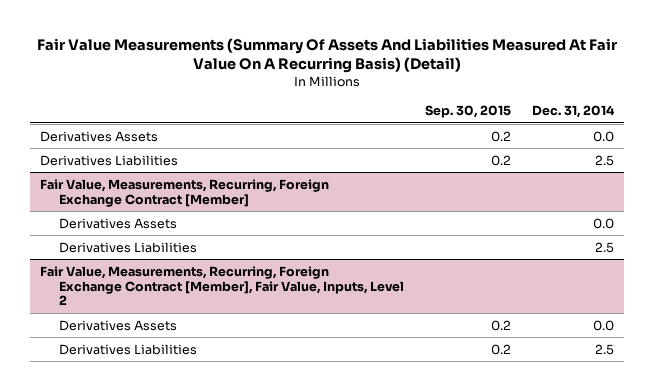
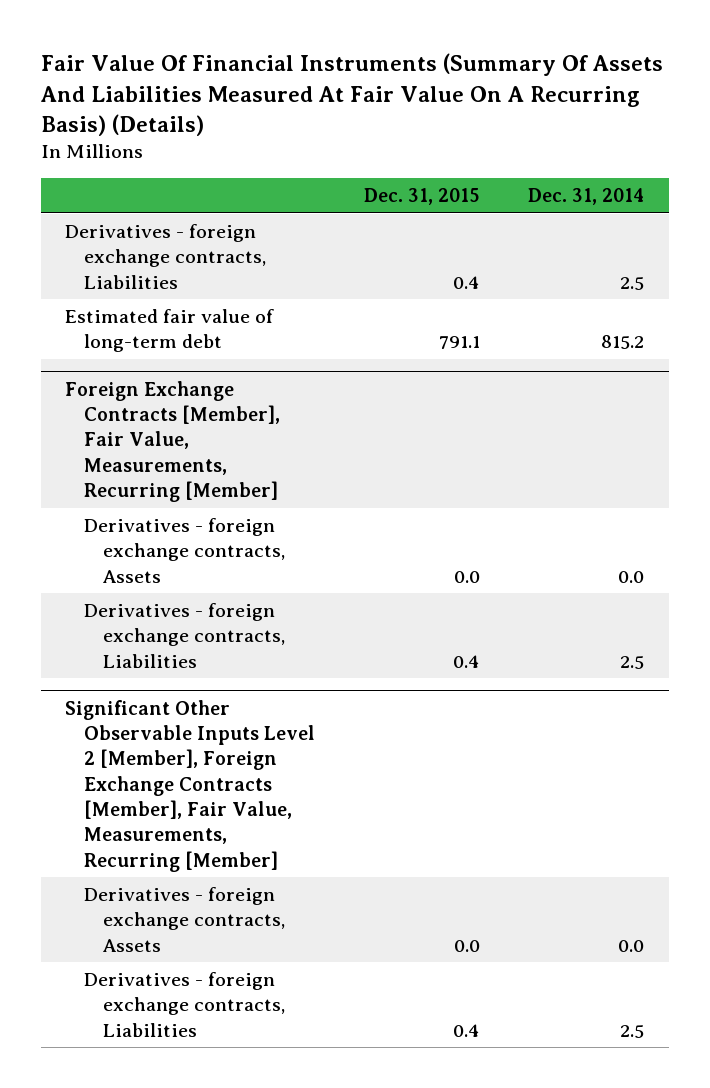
- Fair Value Measurements (Summary Of Assets And Liabilities Measured At Fair Value On A Recurring Basis) (Detail)
+ Fair Value Of Financial Instruments (Summary Of Assets And Liabilities Measured At Fair Value On A Recurring Basis) (Details)
- | Sep. 30, 2015 | Dec. 31, 2014
+ | Dec. 31, 2015 | Dec. 31, 2014
- Derivatives Assets | 0.2 | 0.0
- Derivatives Liabilities | 0.2 | 2.5
- Fair Value, Measurements, Recurring, Foreign Exchange Contract [Member]
- Derivatives Assets | | 0.0
- Derivatives Liabilities | | 2.5
- Fair Value, Measurements, Recurring, Foreign Exchange Contract [Member], Fair Value, Inputs, Level 2
- Derivatives Assets | 0.2 | 0.0
- Derivatives Liabilities | 0.2 | 2.5
+ Derivatives - foreign exchange contracts, Liabilities | 0.4 | 2.5
+ Estimated fair value of long-term debt | 791.1 | 815.2
+ Foreign Exchange Contracts [Member], Fair Value, Measurements, Recurring [Member]
+ Derivatives - foreign exchange contracts, Assets | 0.0 | 0.0
+ Derivatives - foreign exchange contracts, Liabilities | 0.4 | 2.5
+ Significant Other Observable Inputs Level 2 [Member], Foreign Exchange Contracts [Member], Fair Value, Measurements, Recurring [Member]
+ Derivatives - foreign exchange contracts, Assets | 0.0 | 0.0
+ Derivatives - foreign exchange contracts, Liabilities | 0.4 | 2.5

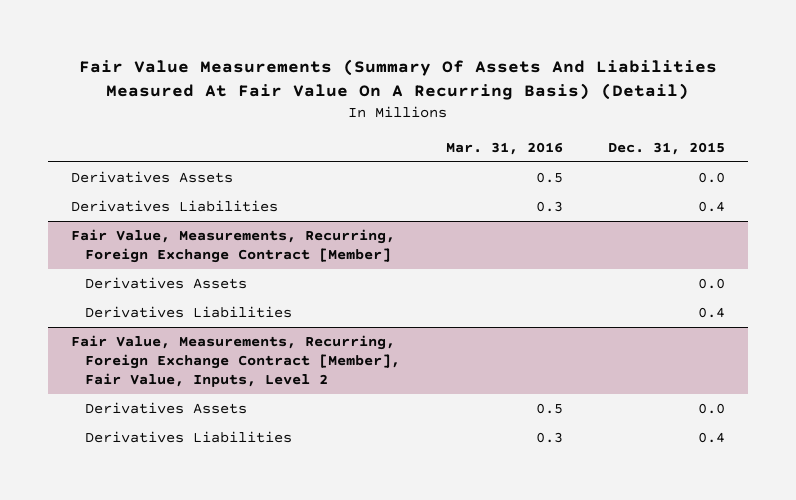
- Fair Value Of Financial Instruments (Summary Of Assets And Liabilities Measured At Fair Value On A Recurring Basis) (Details)
+ Fair Value Measurements (Summary Of Assets And Liabilities Measured At Fair Value On A Recurring Basis) (Detail)
- | Dec. 31, 2015 | Dec. 31, 2014
+ | Mar. 31, 2016 | Dec. 31, 2015
- Derivatives - foreign exchange contracts, Liabilities | 0.4 | 2.5
- Estimated fair value of long-term debt | 791.1 | 815.2
- Foreign Exchange Contracts [Member], Fair Value, Measurements, Recurring [Member]
- Derivatives - foreign exchange contracts, Assets | 0.0 | 0.0
- Derivatives - foreign exchange contracts, Liabilities | 0.4 | 2.5
- Significant Other Observable Inputs Level 2 [Member], Foreign Exchange Contracts [Member], Fair Value, Measurements, Recurring [Member]
- Derivatives - foreign exchange contracts, Assets | 0.0 | 0.0
- Derivatives - foreign exchange contracts, Liabilities | 0.4 | 2.5
+ Derivatives Assets | 0.5 | 0.0
+ Derivatives Liabilities | 0.3 | 0.4
+ Fair Value, Measurements, Recurring, Foreign Exchange Contract [Member]
+ Derivatives Assets | | 0.0
+ Derivatives Liabilities | | 0.4
+ Fair Value, Measurements, Recurring, Foreign Exchange Contract [Member], Fair Value, Inputs, Level 2
+ Derivatives Assets | 0.5 | 0.0
+ Derivatives Liabilities | 0.3 | 0.4

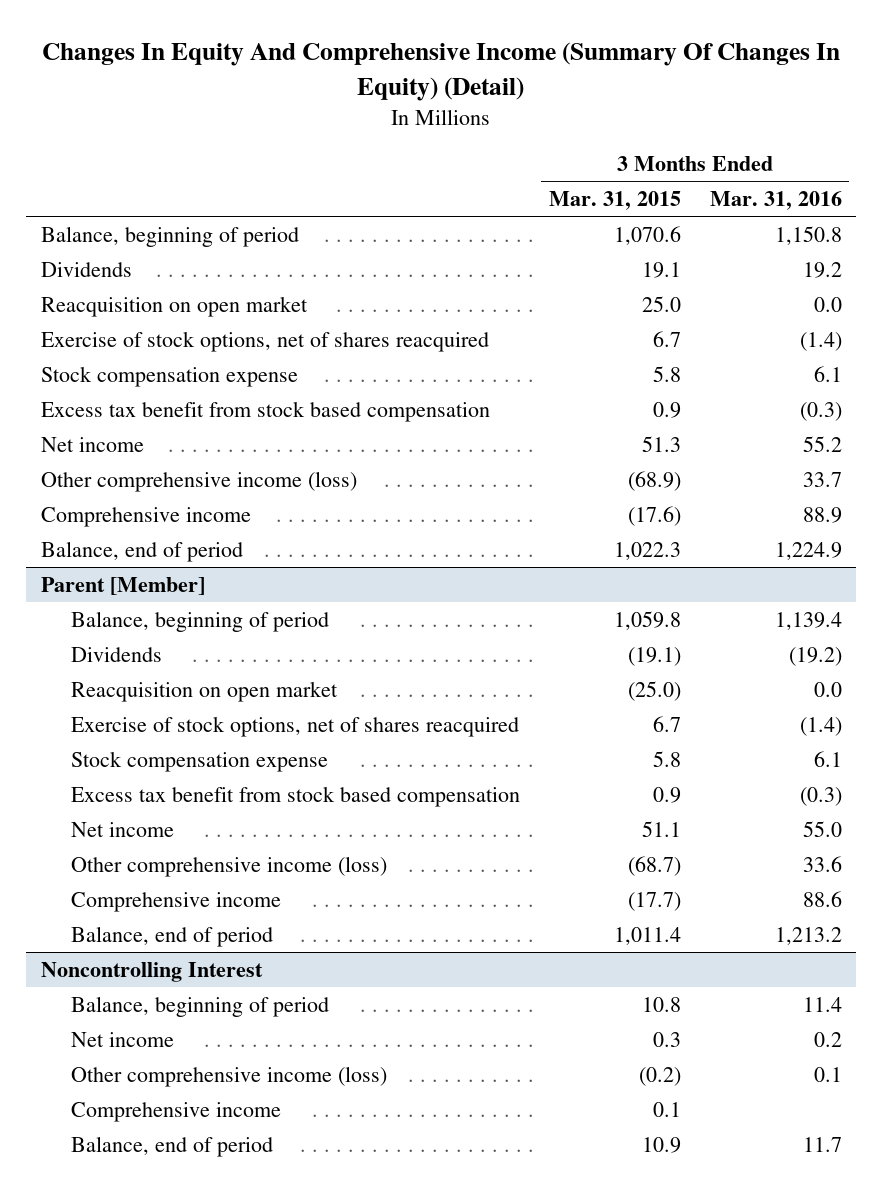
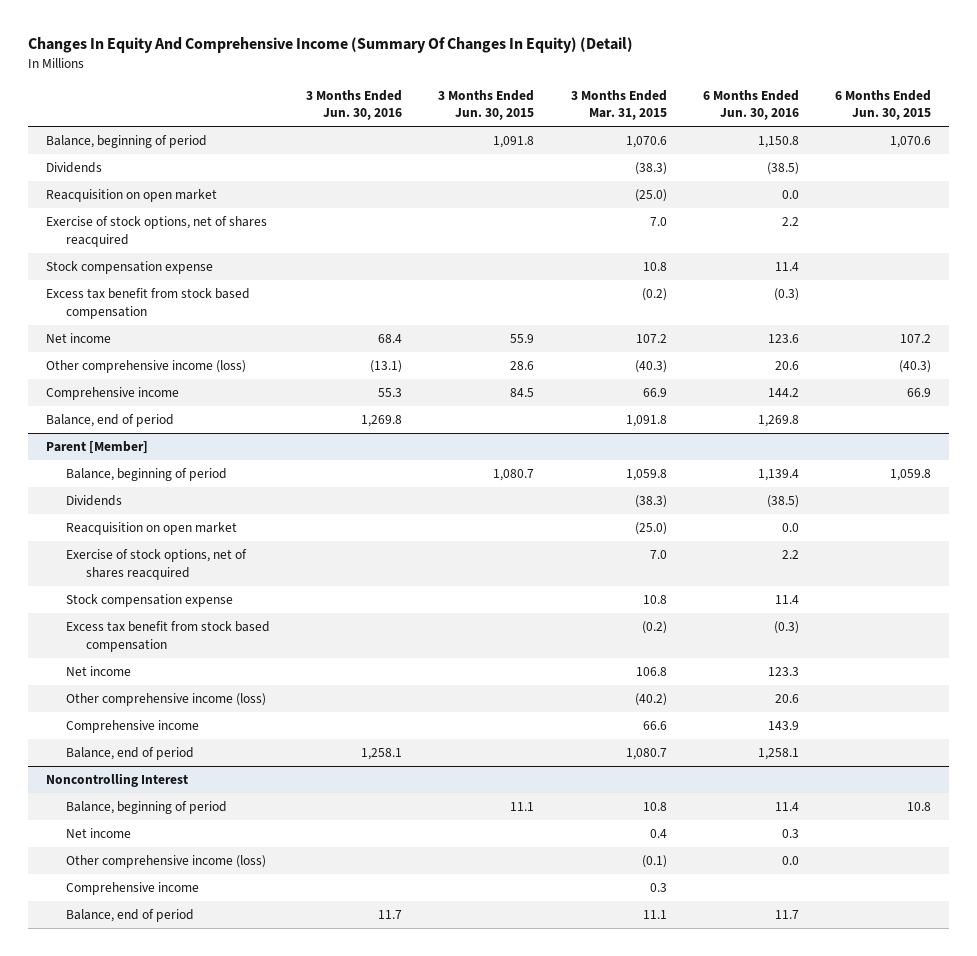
- | 3 Months Ended Mar. 31, 2015 | 3 Months Ended Mar. 31, 2016
+ | 3 Months Ended Jun. 30, 2016 | 3 Months Ended Jun. 30, 2015 | 3 Months Ended Mar. 31, 2015 | 6 Months Ended Jun. 30, 2016 | 6 Months Ended Jun. 30, 2015
- Dividends | 19.1 | 19.2
- Reacquisition on open market | 25.0 | 0.0
- Exercise of stock options, net of shares reacquired | 6.7 | (1.4)
- Stock compensation expense | 5.8 | 6.1
- Excess tax benefit from stock based compensation | 0.9 | (0.3)
- Net income | 51.3 | 55.2
- Other comprehensive income (loss) | (68.9) | 33.7
- Comprehensive income | (17.6) | 88.9
- Balance, end of period | 1,022.3 | 1,224.9
+ Dividends | | | (38.3) | (38.5) |
+ Reacquisition on open market | | | (25.0) | 0.0 |
+ Exercise of stock options, net of shares reacquired | | | 7.0 | 2.2 |
+ Stock compensation expense | | | 10.8 | 11.4 |
+ Excess tax benefit from stock based compensation | | | (0.2) | (0.3) |
+ Net income | 68.4 | 55.9 | 107.2 | 123.6 | 107.2
+ Other comprehensive income (loss) | (13.1) | 28.6 | (40.3) | 20.6 | (40.3)
+ Comprehensive income | 55.3 | 84.5 | 66.9 | 144.2 | 66.9
+ Balance, end of period | 1,269.8 | | 1,091.8 | 1,269.8 |
@ Parent [Member]
- Dividends | (19.1) | (19.2)
+ Dividends | | | (38.3) | (38.5) |
- Exercise of stock options, net of shares reacquired | 6.7 | (1.4)
- Stock compensation expense | 5.8 | 6.1
- Excess tax benefit from stock based compensation | 0.9 | (0.3)
- Net income | 51.1 | 55.0
- Other comprehensive income (loss) | (68.7) | 33.6
- Comprehensive income | (17.7) | 88.6
- Balance, end of period | 1,011.4 | 1,213.2
+ Exercise of stock options, net of shares reacquired | | | 7.0 | 2.2 |
+ Stock compensation expense | | | 10.8 | 11.4 |
+ Excess tax benefit from stock based compensation | | | (0.2) | (0.3) |
+ Net income | | | 106.8 | 123.3 |
+ Other comprehensive income (loss) | | | (40.2) | 20.6 |
+ Comprehensive income | | | 66.6 | 143.9 |
+ Balance, end of period | 1,258.1 | | 1,080.7 | 1,258.1 |
@ Noncontrolling Interest
- Net income | 0.3 | 0.2
- Other comprehensive income (loss) | (0.2) | 0.1
- Comprehensive income | 0.1 |
- Balance, end of period | 10.9 | 11.7
+ Net income | | | 0.4 | 0.3 |
+ Other comprehensive income (loss) | | | (0.1) | 0.0 |
+ Comprehensive income | | | 0.3 | |
+ Balance, end of period | 11.7 | | 11.1 | 11.7 |

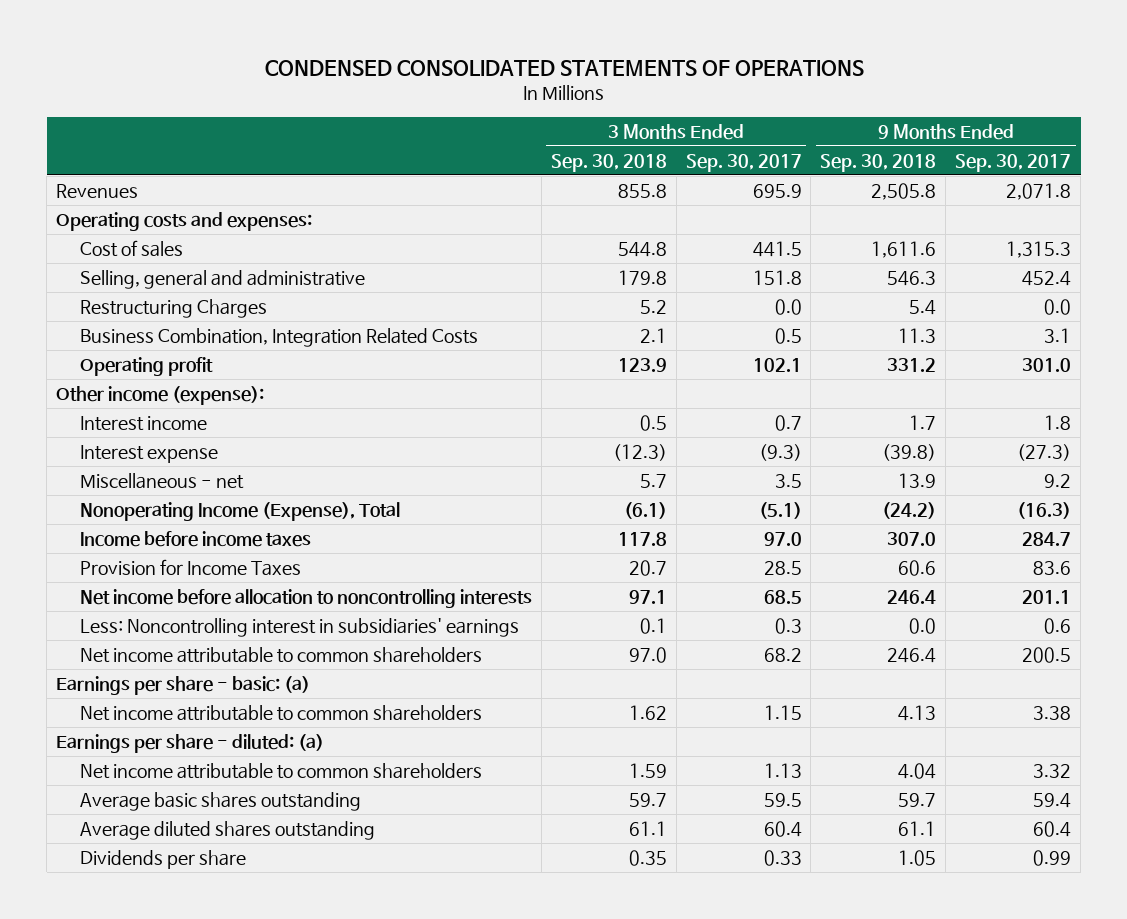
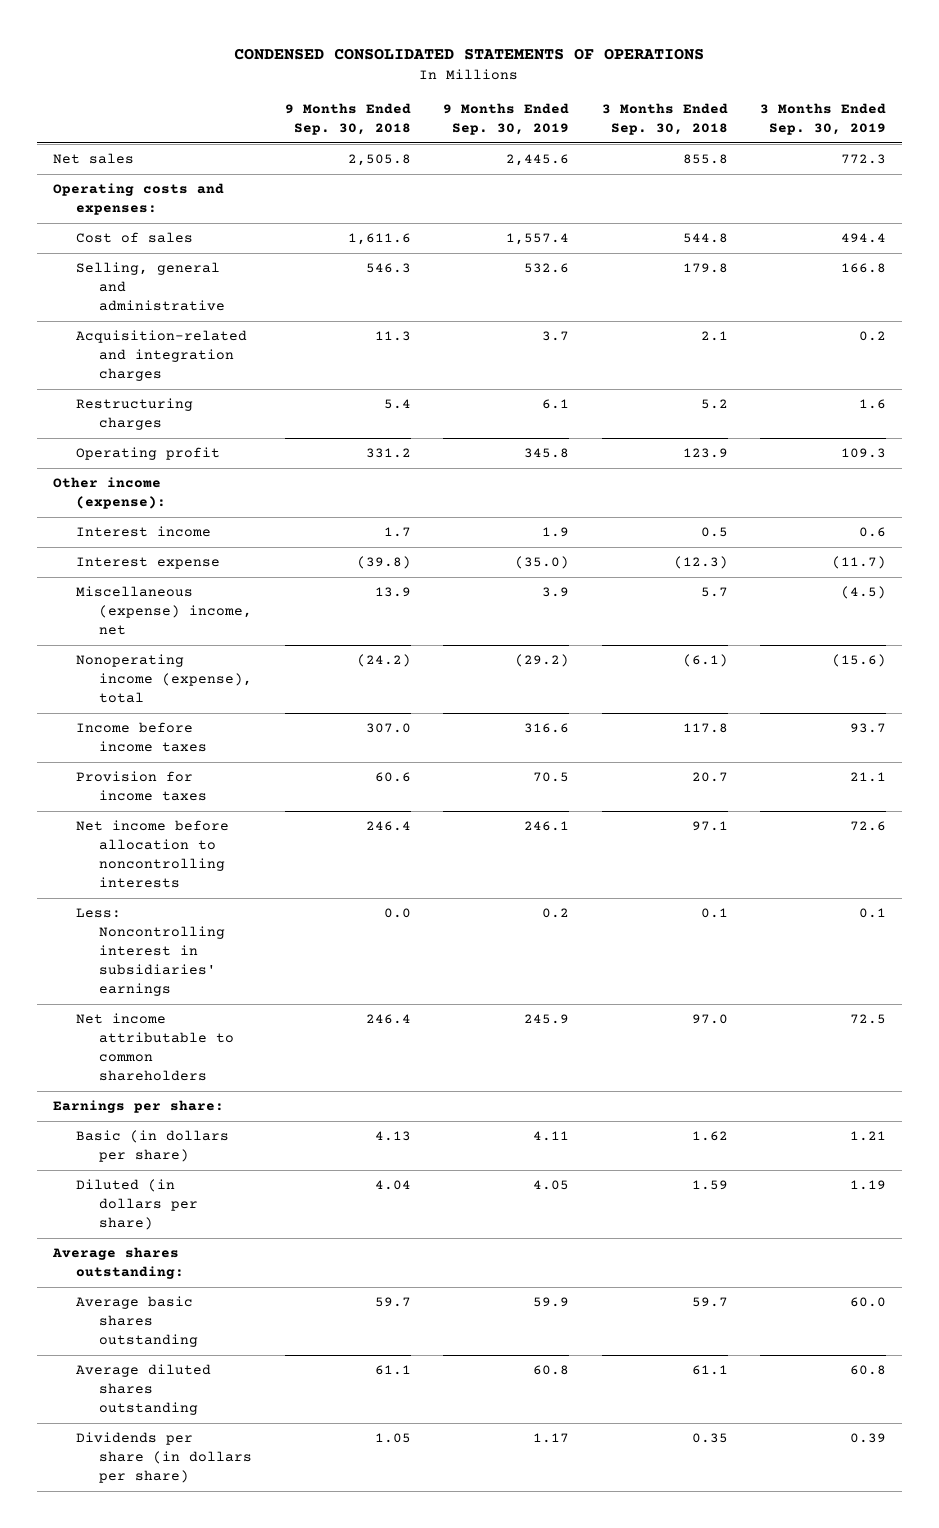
- | 3 Months Ended Sep. 30, 2018 | 3 Months Ended Sep. 30, 2017 | 9 Months Ended Sep. 30, 2018 | 9 Months Ended Sep. 30, 2017
+ | 9 Months Ended Sep. 30, 2018 | 9 Months Ended Sep. 30, 2019 | 3 Months Ended Sep. 30, 2018 | 3 Months Ended Sep. 30, 2019
- Revenues | 855.8 | 695.9 | 2,505.8 | 2,071.8
+ Net sales | 2,505.8 | 2,445.6 | 855.8 | 772.3
- Restructuring Charges | 5.2 | 0.0 | 5.4 | 0.0
- Business Combination, Integration Related Costs | 2.1 | 0.5 | 11.3 | 3.1
+ Acquisition-related and integration charges | 11.3 | 3.7 | 2.1 | 0.2
+ Restructuring charges | 5.4 | 6.1 | 5.2 | 1.6
- Miscellaneous - net | 5.7 | 3.5 | 13.9 | 9.2
- Nonoperating Income (Expense), Total | (6.1) | (5.1) | (24.2) | (16.3)
+ Miscellaneous (expense) income, net | 13.9 | 3.9 | 5.7 | (4.5)
+ Nonoperating income (expense), total | (24.2) | (29.2) | (6.1) | (15.6)
- Provision for Income Taxes | 20.7 | 28.5 | 60.6 | 83.6
+ Provision for income taxes | 60.6 | 70.5 | 20.7 | 21.1
- Earnings per share - basic: (a)
- Net income attributable to common shareholders | 1.62 | 1.15 | 4.13 | 3.38
- Earnings per share - diluted: (a)
- Net income attributable to common shareholders | 1.59 | 1.13 | 4.04 | 3.32
+ Earnings per share:
+ Basic (in dollars per share) | 4.13 | 4.11 | 1.62 | 1.21
+ Diluted (in dollars per share) | 4.04 | 4.05 | 1.59 | 1.19
+ Average shares outstanding:
- Dividends per share | 0.35 | 0.33 | 1.05 | 0.99
+ Dividends per share (in dollars per share) | 1.05 | 1.17 | 0.35 | 0.39

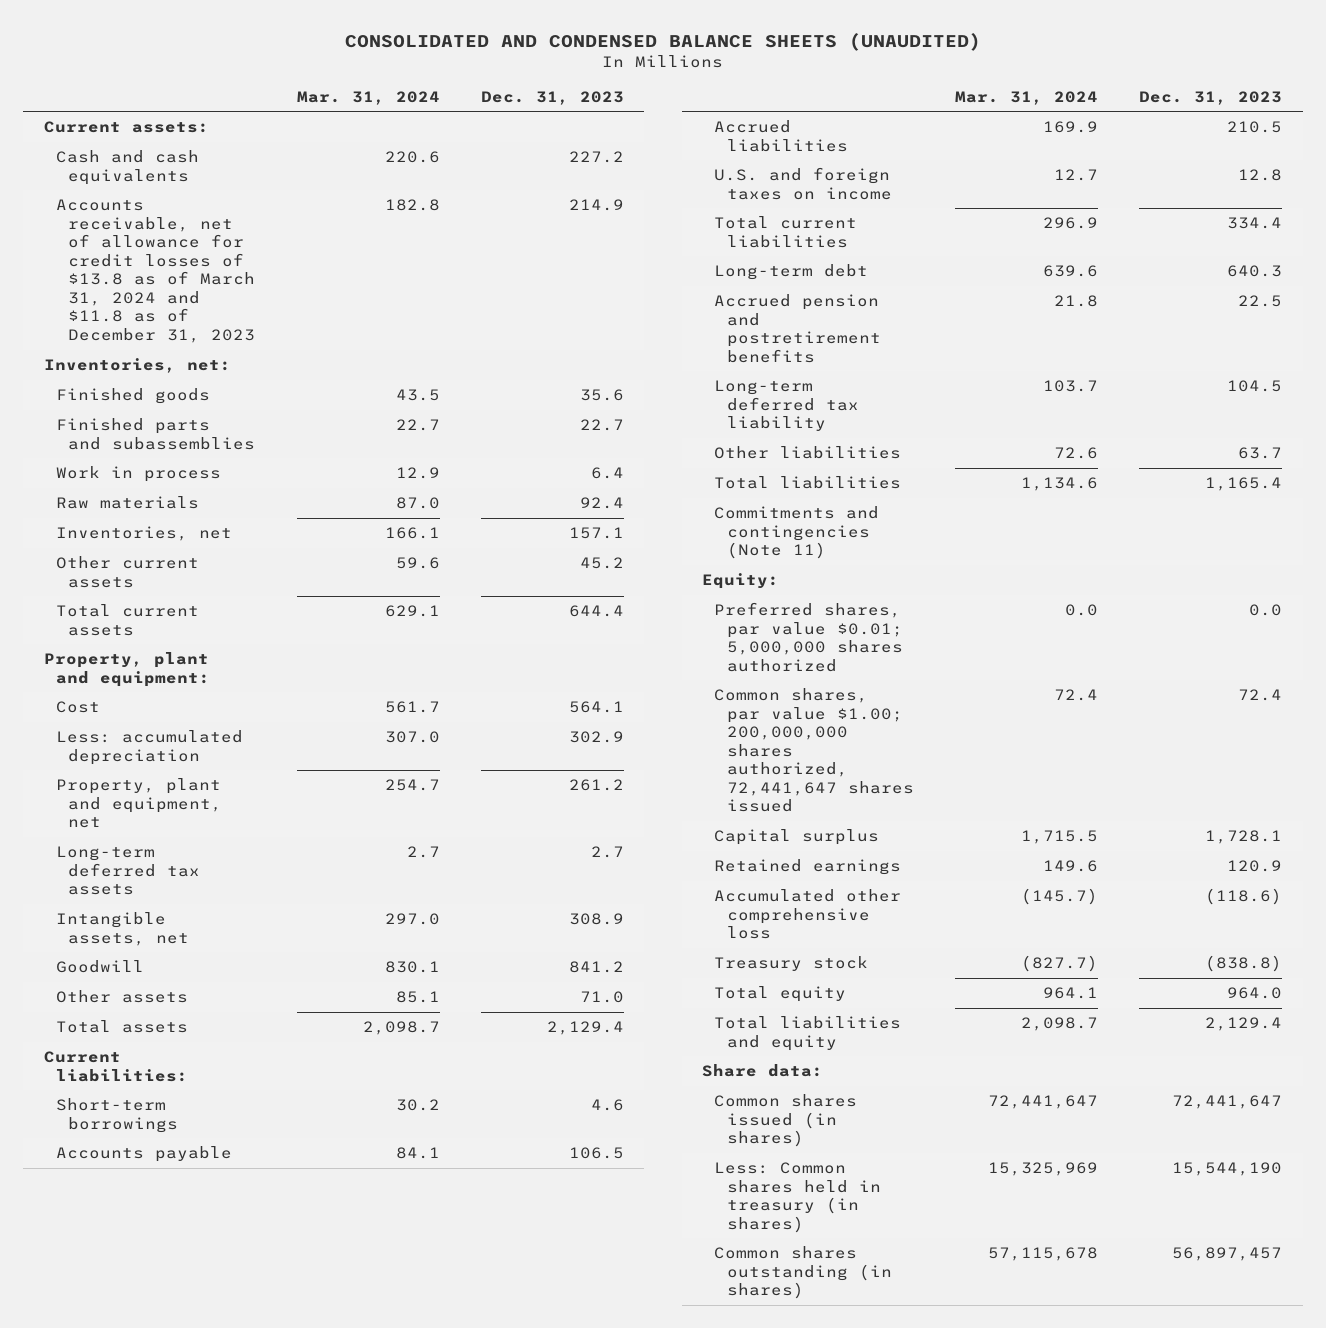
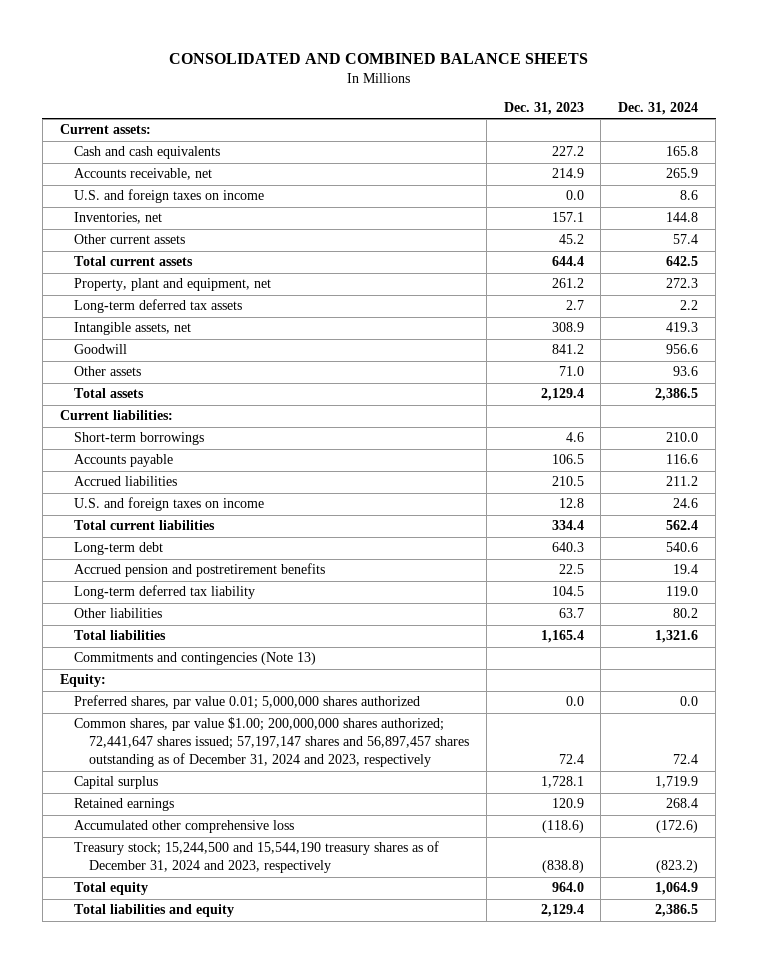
- CONSOLIDATED AND CONDENSED BALANCE SHEETS (UNAUDITED)
+ CONSOLIDATED AND COMBINED BALANCE SHEETS
- | Mar. 31, 2024 | Dec. 31, 2023
+ | Dec. 31, 2023 | Dec. 31, 2024
- Accounts receivable, net of allowance for credit losses of $13.8 as of March 31, 2024 and $11.8 as of December 31, 2023 | 182.8 | 214.9
- Inventories, net:
- Finished goods | 43.5 | 35.6
- Finished parts and subassemblies | 22.7 | 22.7
- Work in process | 12.9 | 6.4
- Raw materials | 87.0 | 92.4
+ Accounts receivable, net | 214.9 | 265.9
+ U.S. and foreign taxes on income | 0.0 | 8.6
- Property, plant and equipment:
- Cost | 561.7 | 564.1
- Less: accumulated depreciation | 307.0 | 302.9
- Commitments and contingencies (Note 11)
+ Commitments and contingencies (Note 13)
- Preferred shares, par value $0.01; 5,000,000 shares authorized | 0.0 | 0.0
- Common shares, par value $1.00; 200,000,000 shares authorized, 72,441,647 shares issued | 72.4 | 72.4
+ Preferred shares, par value 0.01; 5,000,000 shares authorized | 0.0 | 0.0
+ Common shares, par value $1.00; 200,000,000 shares authorized; 72,441,647 shares issued; 57,197,147 shares and 56,897,457 shares outstanding as of December 31, 2024 and 2023, respectively | 72.4 | 72.4
- Treasury stock | (827.7) | (838.8)
+ Treasury stock; 15,244,500 and 15,544,190 treasury shares as of December 31, 2024 and 2023, respectively | (838.8) | (823.2)
- Share data:
- Common shares issued (in shares) | 72,441,647 | 72,441,647
- Less: Common shares held in treasury (in shares) | 15,325,969 | 15,544,190
- Common shares outstanding (in shares) | 57,115,678 | 56,897,457

